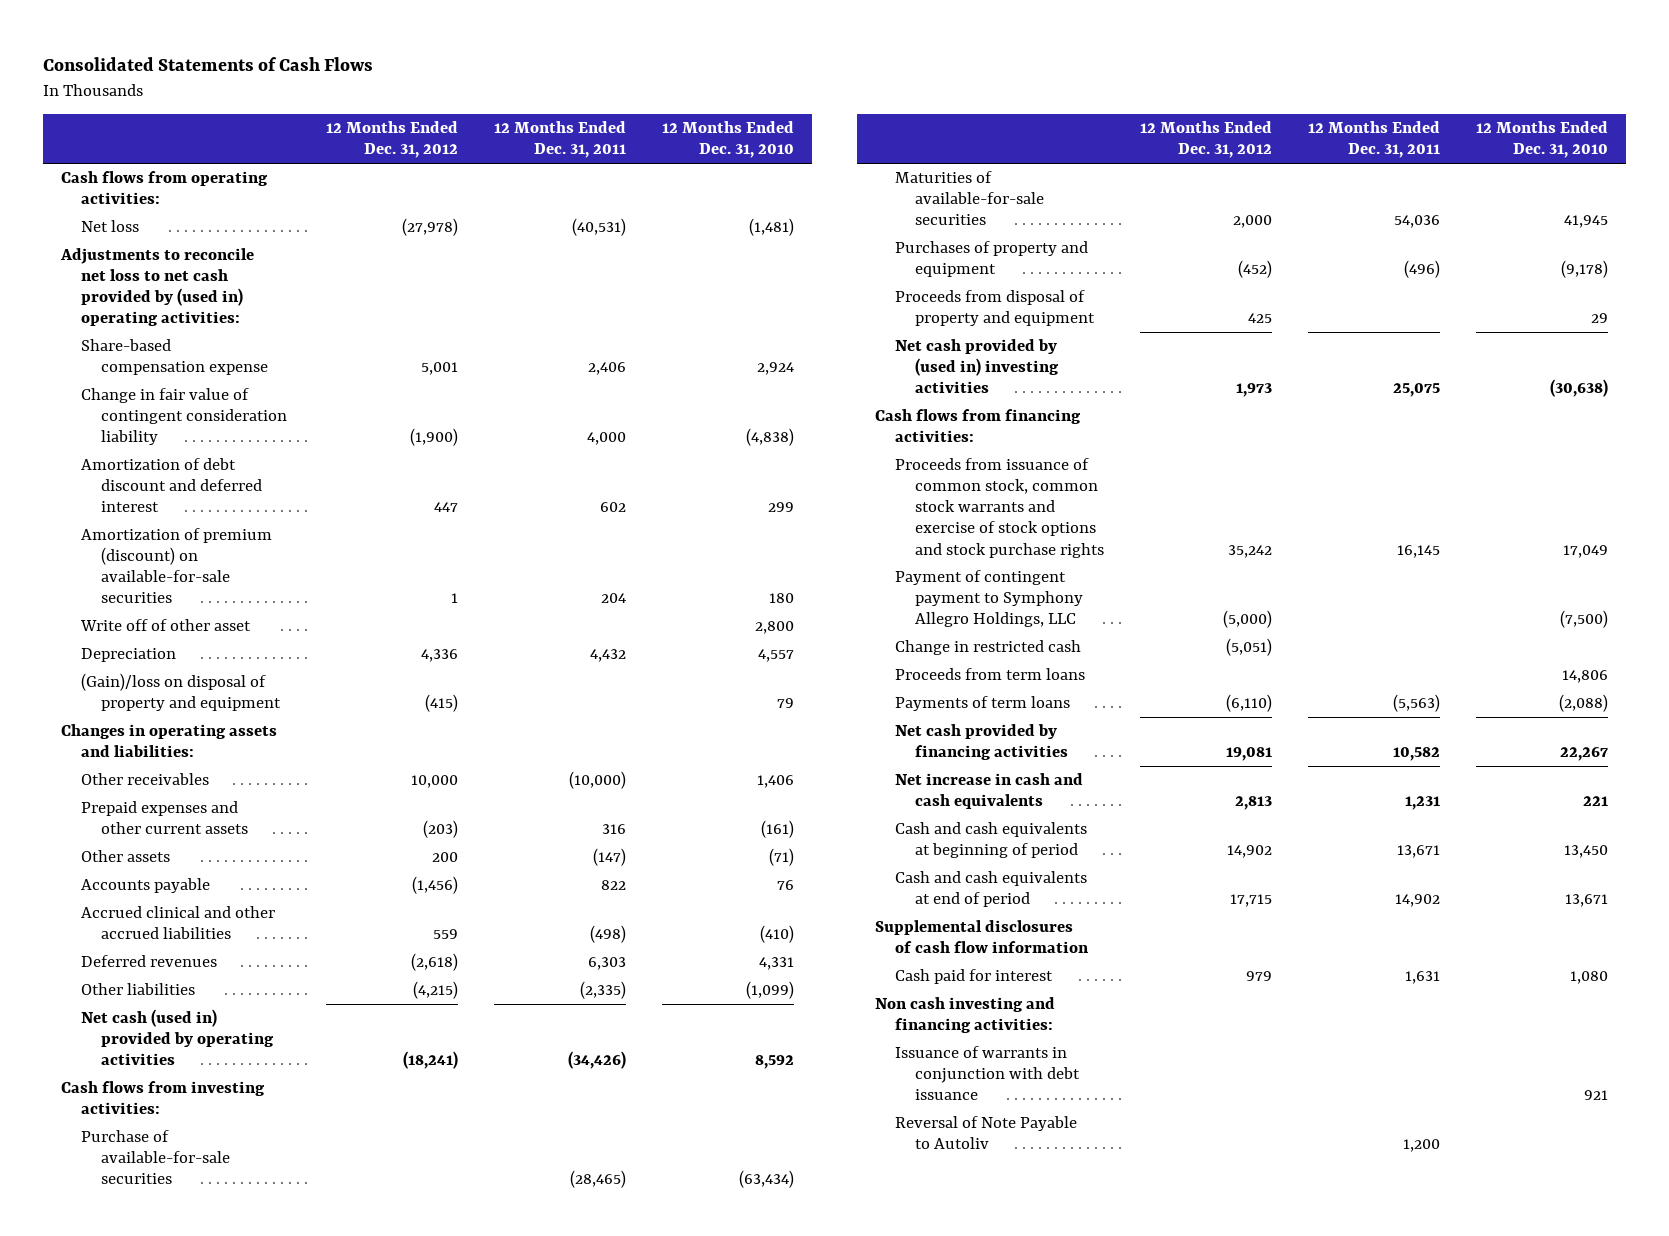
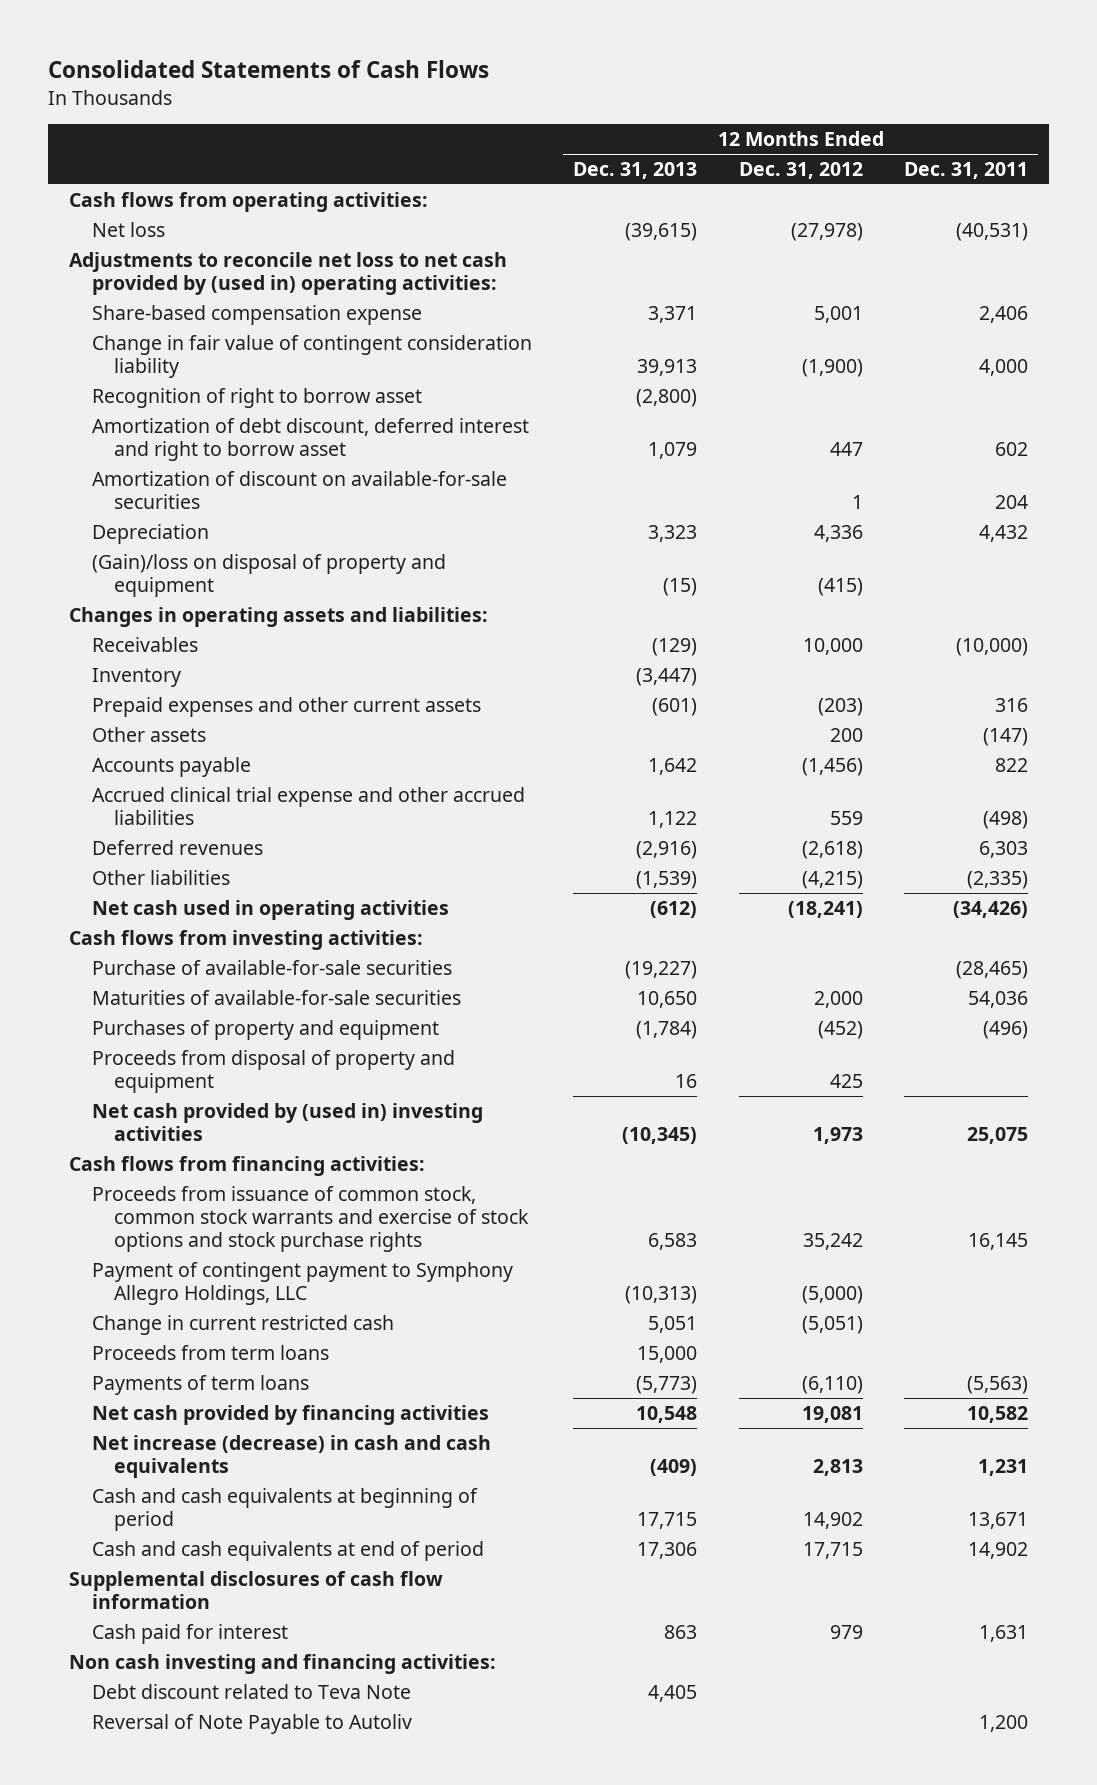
- | 12 Months Ended Dec. 31, 2012 | 12 Months Ended Dec. 31, 2011 | 12 Months Ended Dec. 31, 2010
+ | 12 Months Ended Dec. 31, 2013 | 12 Months Ended Dec. 31, 2012 | 12 Months Ended Dec. 31, 2011
- Amortization of debt discount and deferred interest | 447 | 602 | 299
- Amortization of premium (discount) on available-for-sale securities | 1 | 204 | 180
- Write off of other asset | | | 2,800
+ Recognition of right to borrow asset | (2,800) | |
+ Amortization of debt discount, deferred interest and right to borrow asset | 1,079 | 447 | 602
+ Amortization of discount on available-for-sale securities | | 1 | 204
- Other receivables | 10,000 | (10,000) | 1,406
+ Receivables | (129) | 10,000 | (10,000)
+ Inventory | (3,447) | |
- Accrued clinical and other accrued liabilities | 559 | (498) | (410)
+ Accrued clinical trial expense and other accrued liabilities | 1,122 | 559 | (498)
- Net cash (used in) provided by operating activities | (18,241) | (34,426) | 8,592
+ Net cash used in operating activities | (612) | (18,241) | (34,426)
- Change in restricted cash | (5,051) | |
+ Change in current restricted cash | 5,051 | (5,051) |
- Net increase in cash and cash equivalents | 2,813 | 1,231 | 221
+ Net increase (decrease) in cash and cash equivalents | (409) | 2,813 | 1,231
- Issuance of warrants in conjunction with debt issuance | | | 921
+ Debt discount related to Teva Note | 4,405 | |

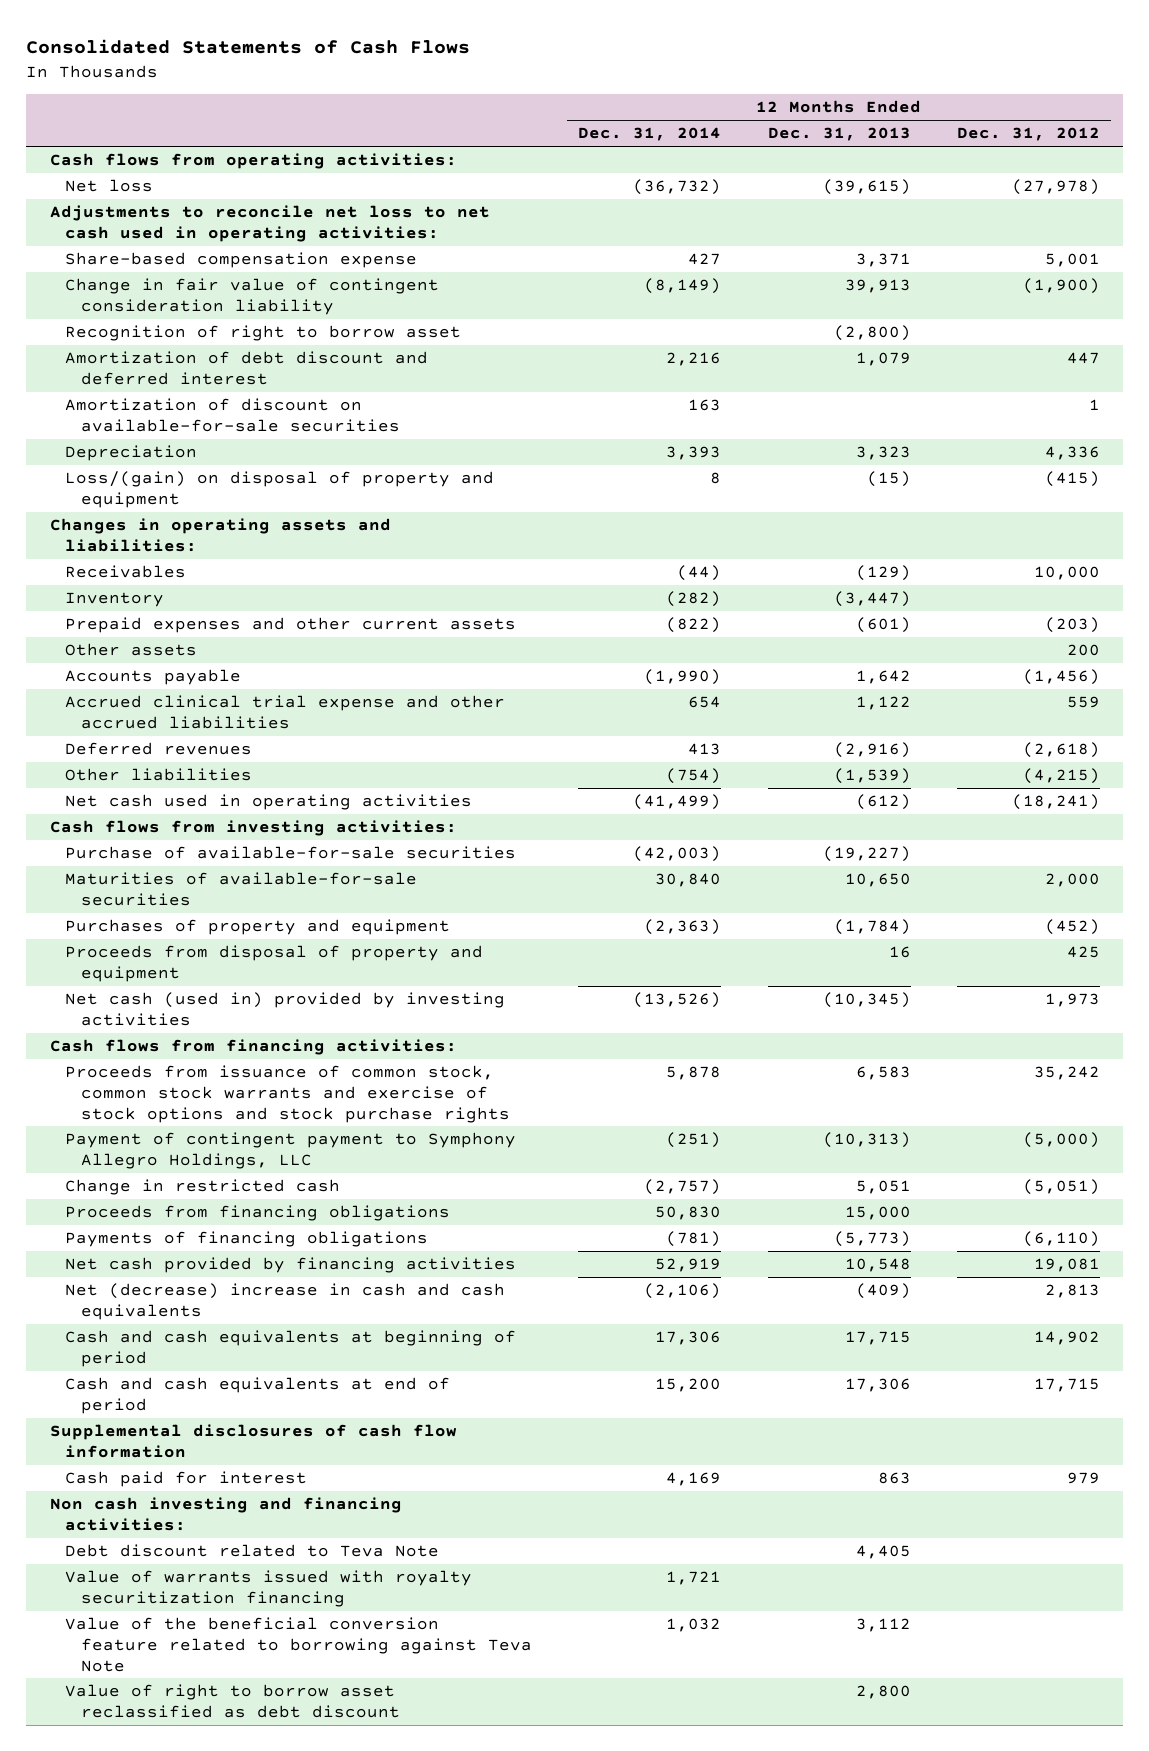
- | 12 Months Ended Dec. 31, 2013 | 12 Months Ended Dec. 31, 2012 | 12 Months Ended Dec. 31, 2011
+ | 12 Months Ended Dec. 31, 2014 | 12 Months Ended Dec. 31, 2013 | 12 Months Ended Dec. 31, 2012
- Adjustments to reconcile net loss to net cash provided by (used in) operating activities:
+ Adjustments to reconcile net loss to net cash used in operating activities:
- Amortization of debt discount, deferred interest and right to borrow asset | 1,079 | 447 | 602
+ Amortization of debt discount and deferred interest | 2,216 | 1,079 | 447
- (Gain)/loss on disposal of property and equipment | (15) | (415) |
+ Loss/(gain) on disposal of property and equipment | 8 | (15) | (415)
- Net cash provided by (used in) investing activities | (10,345) | 1,973 | 25,075
+ Net cash (used in) provided by investing activities | (13,526) | (10,345) | 1,973
- Change in current restricted cash | 5,051 | (5,051) |
- Proceeds from term loans | 15,000 | |
- Payments of term loans | (5,773) | (6,110) | (5,563)
+ Change in restricted cash | (2,757) | 5,051 | (5,051)
+ Proceeds from financing obligations | 50,830 | 15,000 |
+ Payments of financing obligations | (781) | (5,773) | (6,110)
- Net increase (decrease) in cash and cash equivalents | (409) | 2,813 | 1,231
+ Net (decrease) increase in cash and cash equivalents | (2,106) | (409) | 2,813
- Reversal of Note Payable to Autoliv | | | 1,200
+ Value of warrants issued with royalty securitization financing | 1,721 | |
+ Value of the beneficial conversion feature related to borrowing against Teva Note | 1,032 | 3,112 |
+ Value of right to borrow asset reclassified as debt discount | | 2,800 |

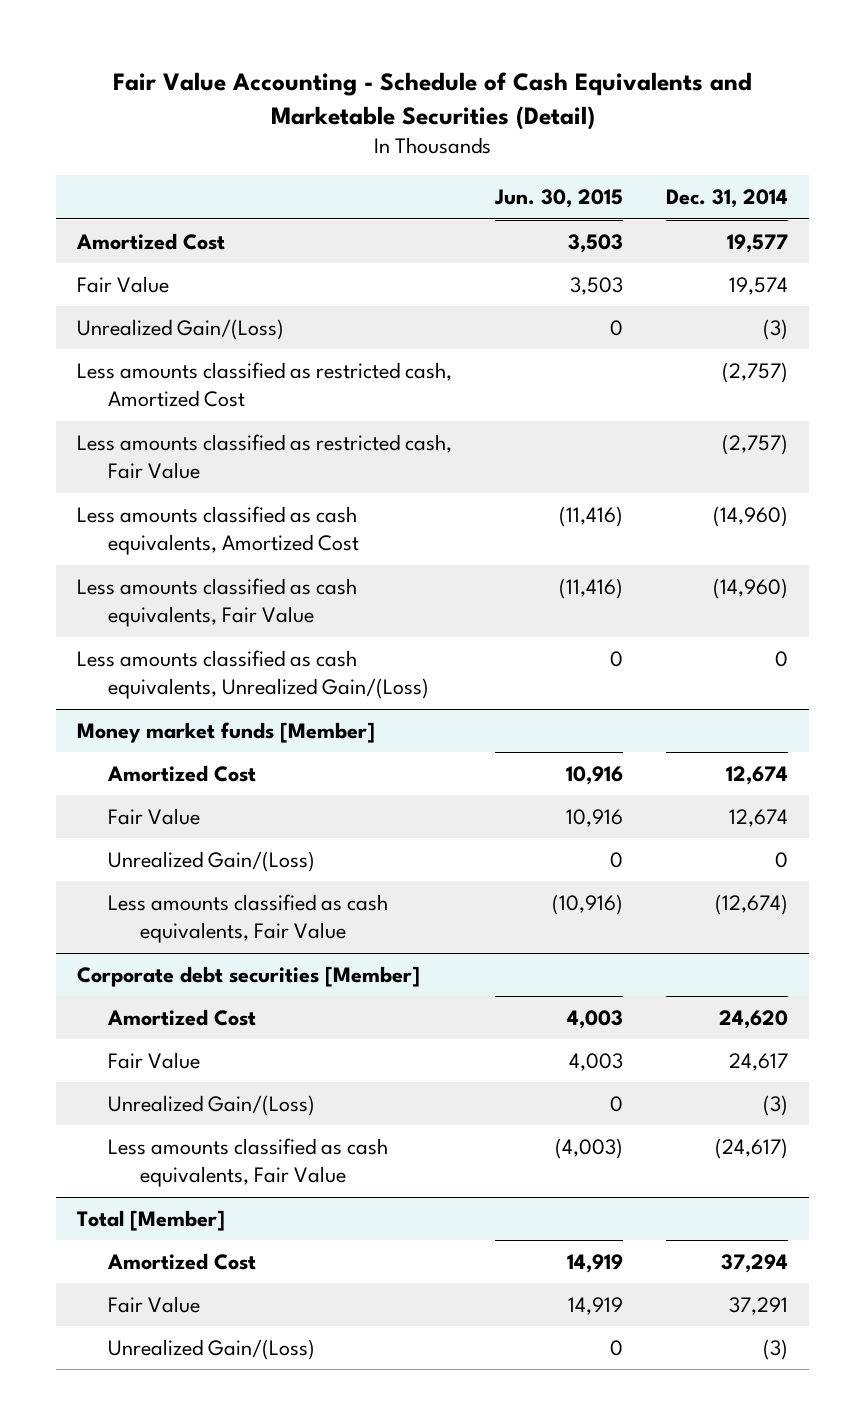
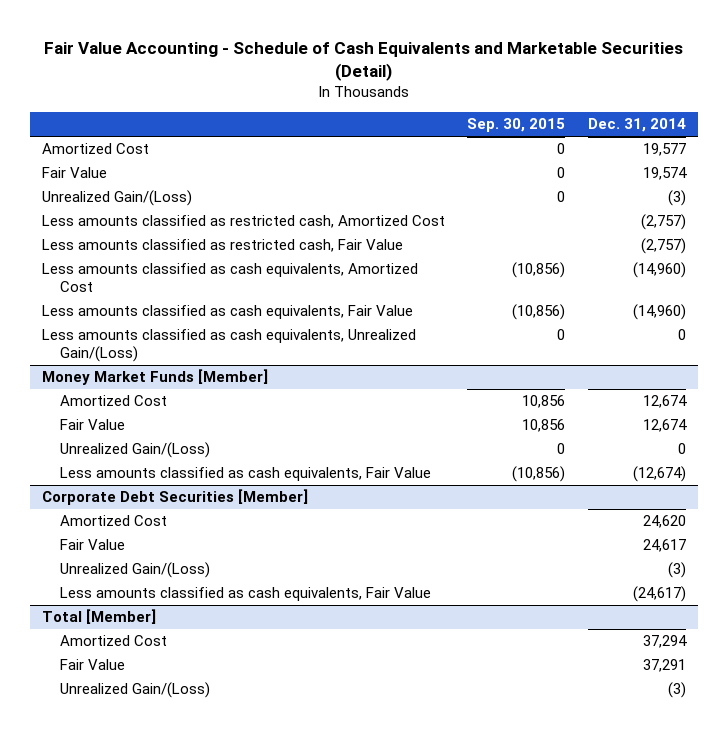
- | Jun. 30, 2015 | Dec. 31, 2014
+ | Sep. 30, 2015 | Dec. 31, 2014
- Money market funds [Member]
+ Money Market Funds [Member]
- Corporate debt securities [Member]
+ Corporate Debt Securities [Member]

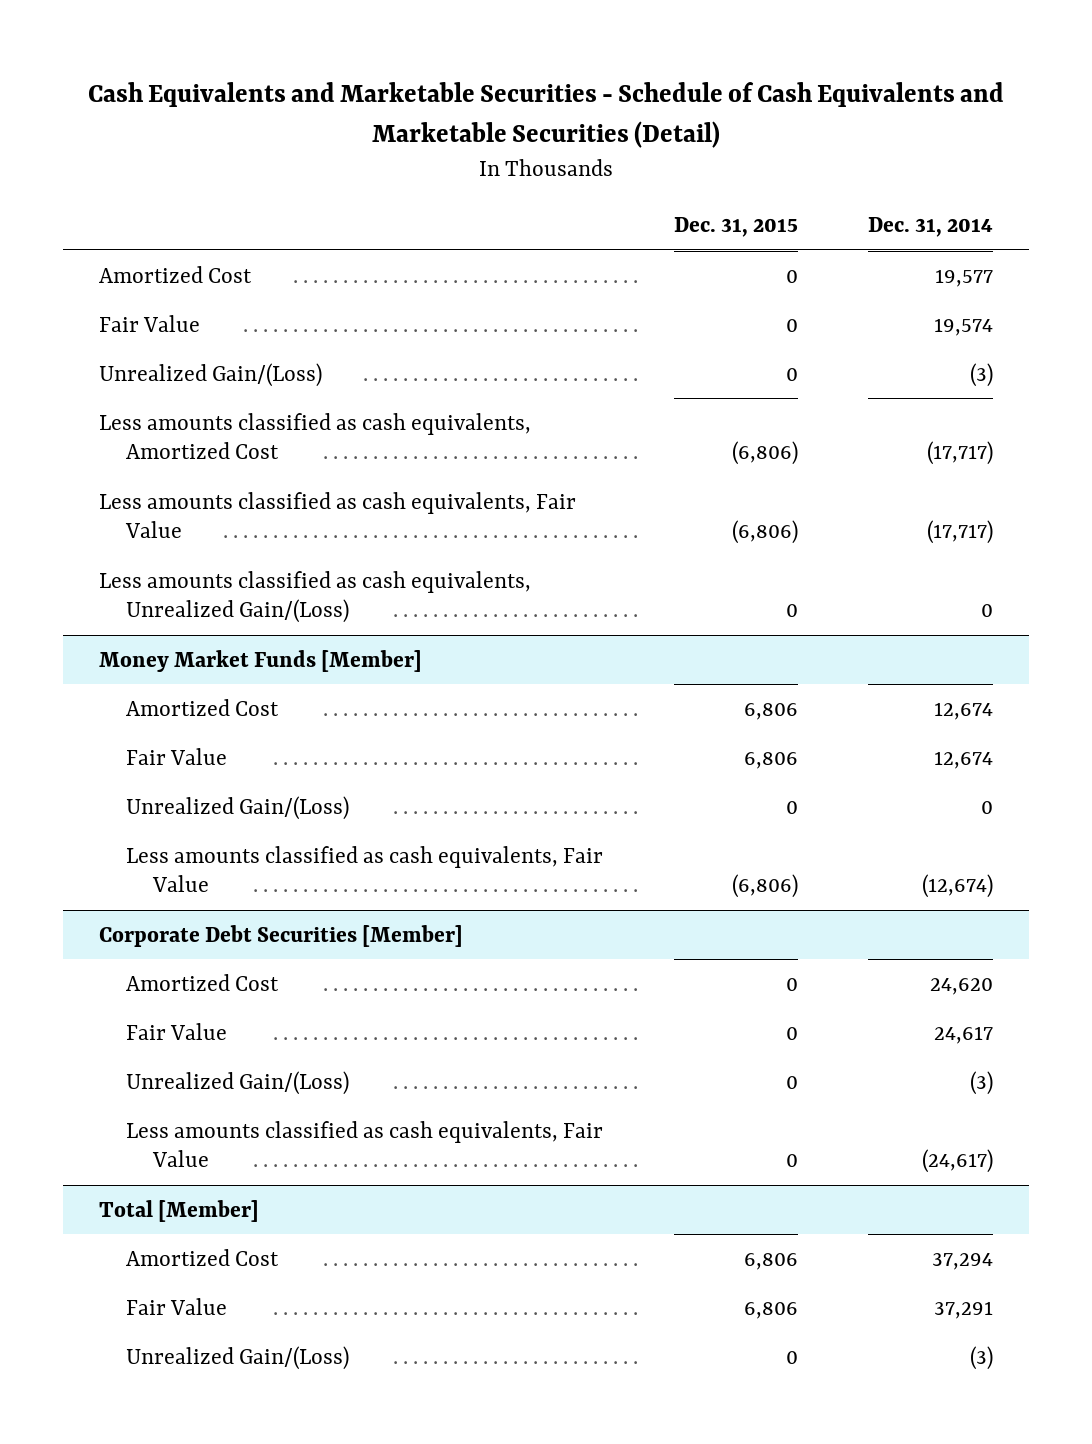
- Fair Value Accounting - Schedule of Cash Equivalents and Marketable Securities (Detail)
+ Cash Equivalents and Marketable Securities - Schedule of Cash Equivalents and Marketable Securities (Detail)
- | Sep. 30, 2015 | Dec. 31, 2014
+ | Dec. 31, 2015 | Dec. 31, 2014
- Less amounts classified as restricted cash, Amortized Cost | | (2,757)
- Less amounts classified as restricted cash, Fair Value | | (2,757)
- Less amounts classified as cash equivalents, Amortized Cost | (10,856) | (14,960)
- Less amounts classified as cash equivalents, Fair Value | (10,856) | (14,960)
+ Less amounts classified as cash equivalents, Amortized Cost | (6,806) | (17,717)
+ Less amounts classified as cash equivalents, Fair Value | (6,806) | (17,717)

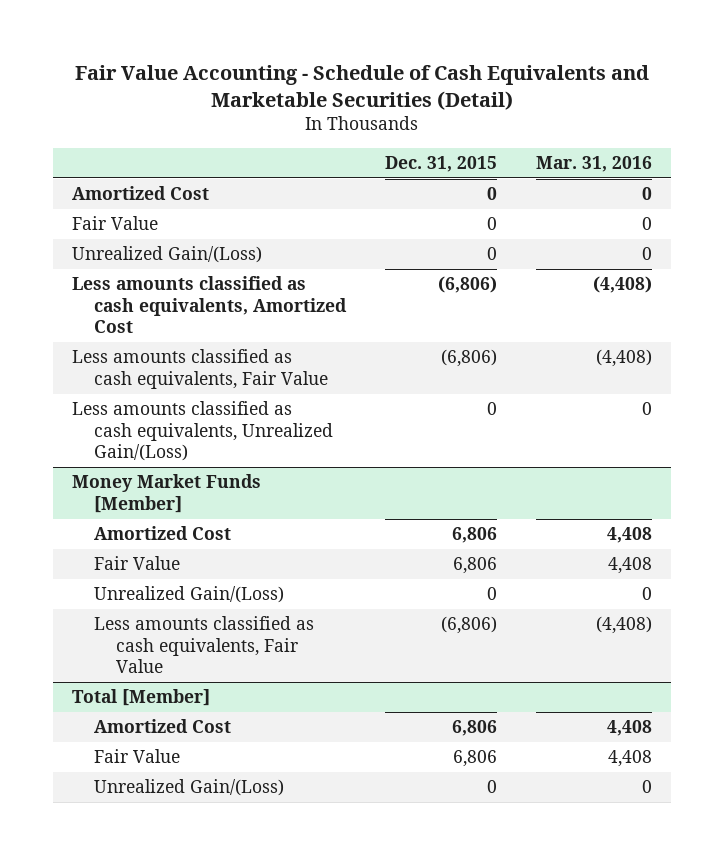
- Cash Equivalents and Marketable Securities - Schedule of Cash Equivalents and Marketable Securities (Detail)
+ Fair Value Accounting - Schedule of Cash Equivalents and Marketable Securities (Detail)
- | Dec. 31, 2015 | Dec. 31, 2014
+ | Dec. 31, 2015 | Mar. 31, 2016
- Corporate Debt Securities [Member]
- Amortized Cost | 0 | 24,620
- Fair Value | 0 | 24,617
- Unrealized Gain/(Loss) | 0 | (3)
- Less amounts classified as cash equivalents, Fair Value | 0 | (24,617)

